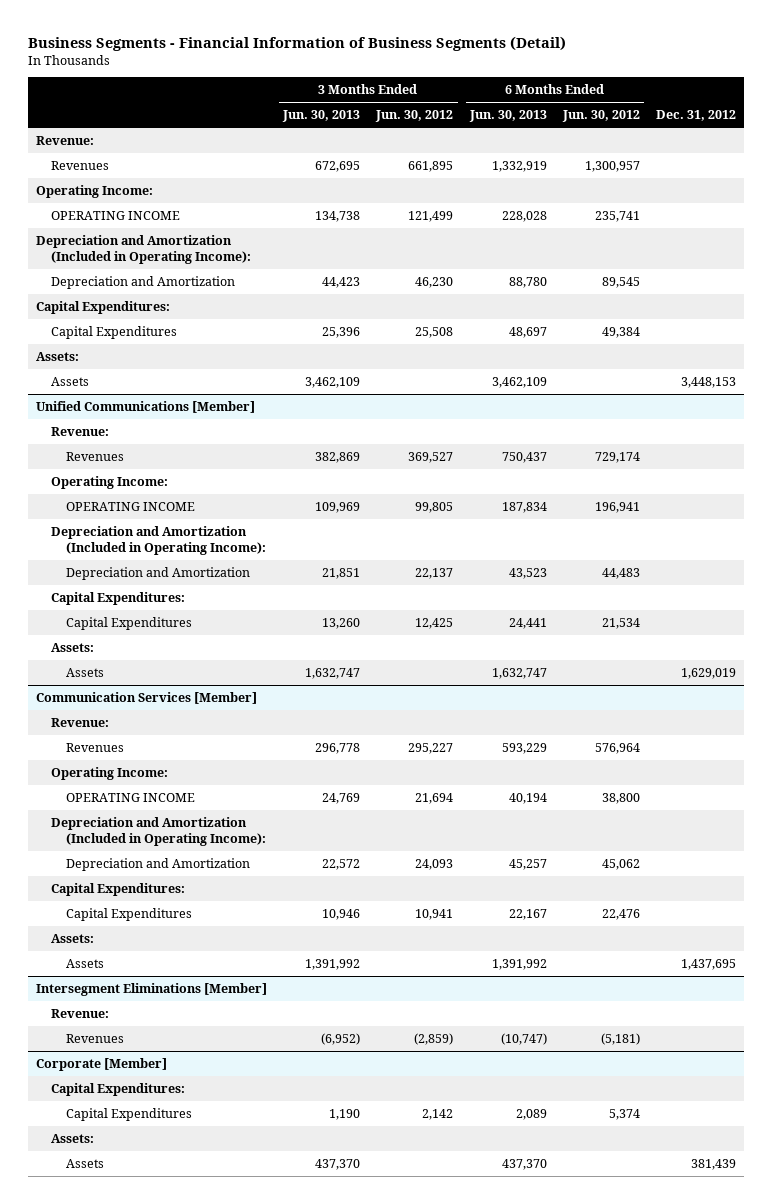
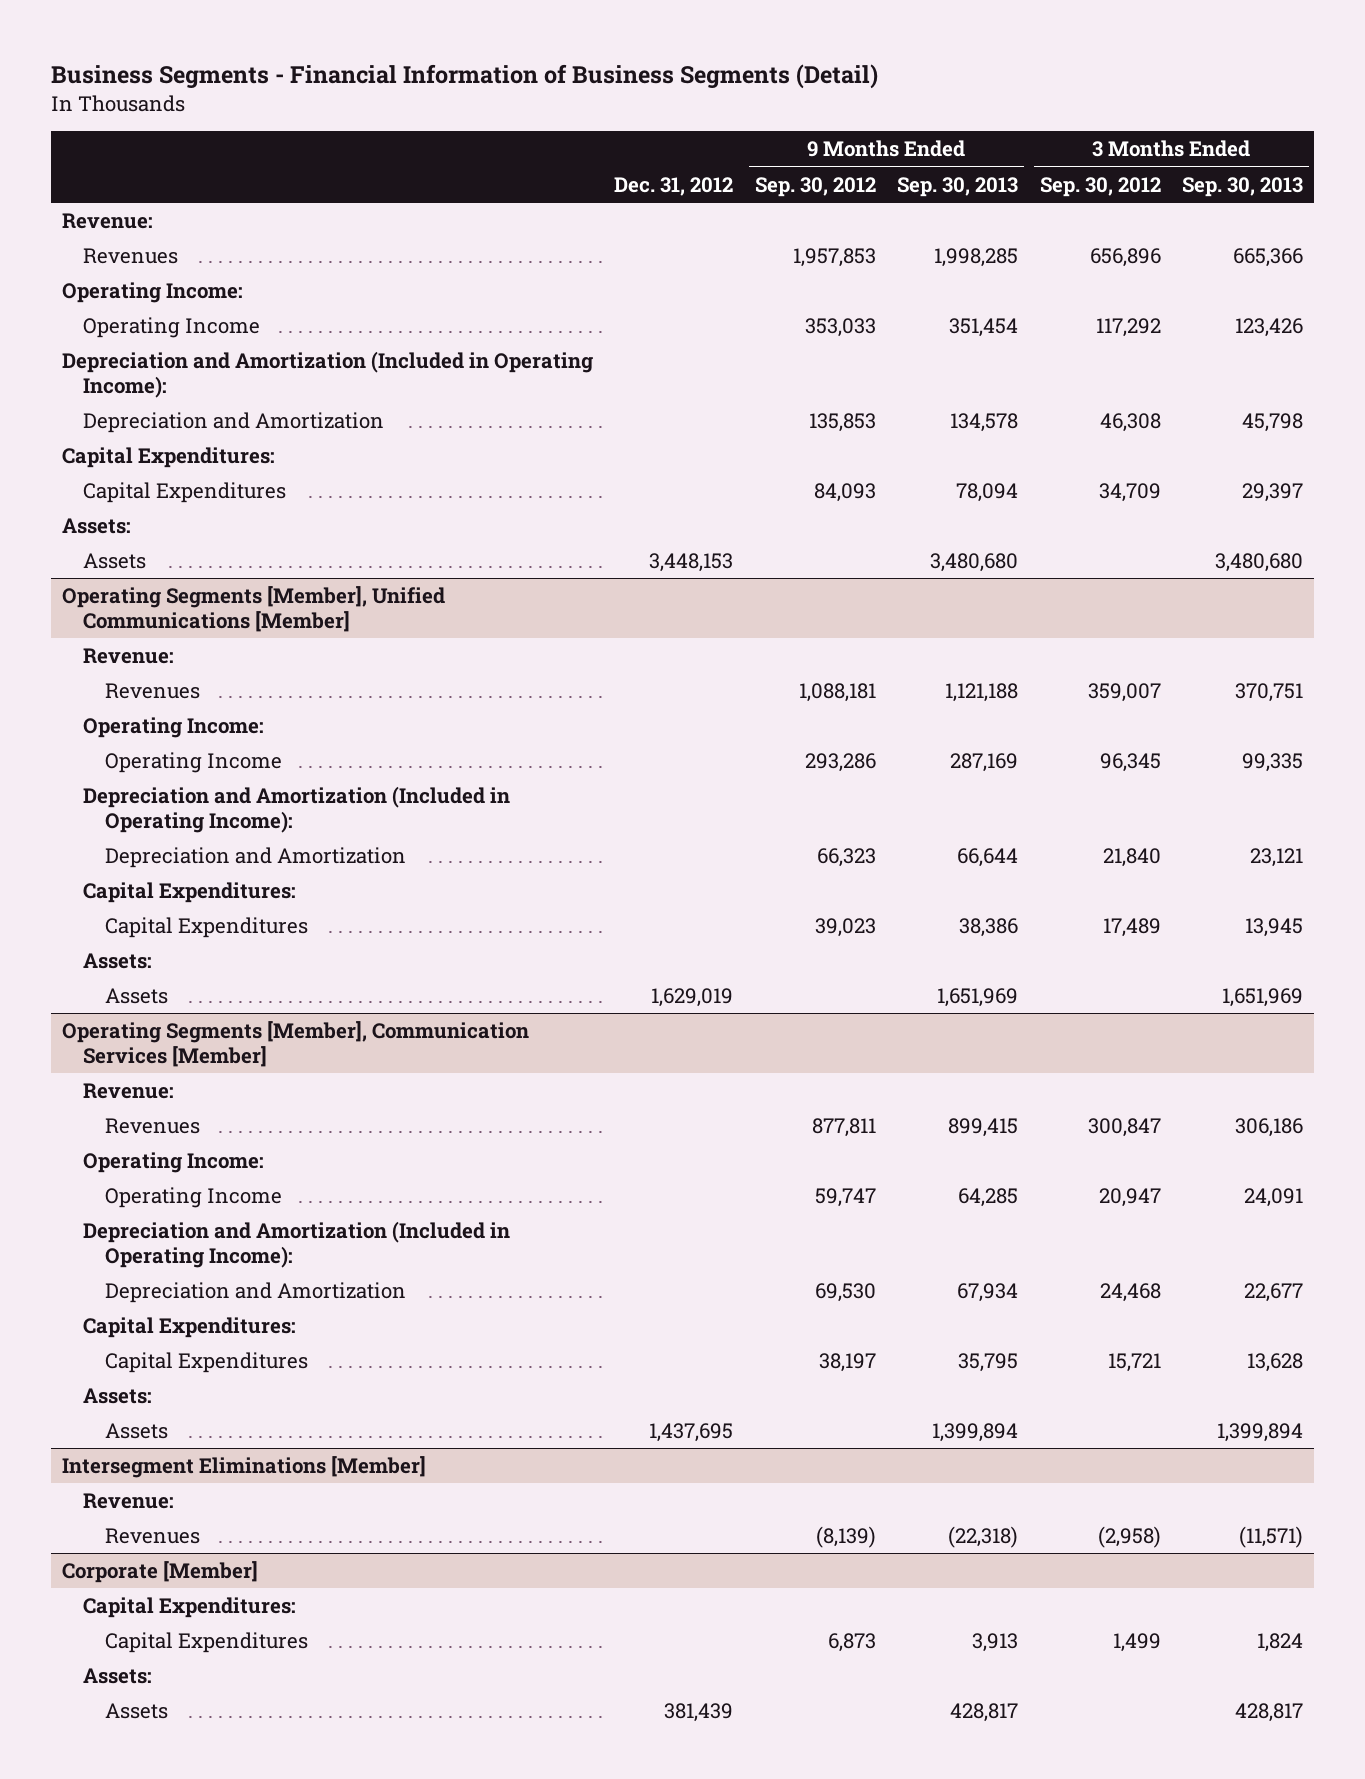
- | 3 Months Ended Jun. 30, 2013 | 3 Months Ended Jun. 30, 2012 | 6 Months Ended Jun. 30, 2013 | 6 Months Ended Jun. 30, 2012 | Dec. 31, 2012
+ | Dec. 31, 2012 | 9 Months Ended Sep. 30, 2012 | 9 Months Ended Sep. 30, 2013 | 3 Months Ended Sep. 30, 2012 | 3 Months Ended Sep. 30, 2013
- OPERATING INCOME | 134,738 | 121,499 | 228,028 | 235,741 |
+ Operating Income | | 353,033 | 351,454 | 117,292 | 123,426
- Unified Communications [Member]
+ Operating Segments [Member], Unified Communications [Member]
- OPERATING INCOME | 109,969 | 99,805 | 187,834 | 196,941 |
+ Operating Income | | 293,286 | 287,169 | 96,345 | 99,335
- Communication Services [Member]
+ Operating Segments [Member], Communication Services [Member]
- OPERATING INCOME | 24,769 | 21,694 | 40,194 | 38,800 |
+ Operating Income | | 59,747 | 64,285 | 20,947 | 24,091

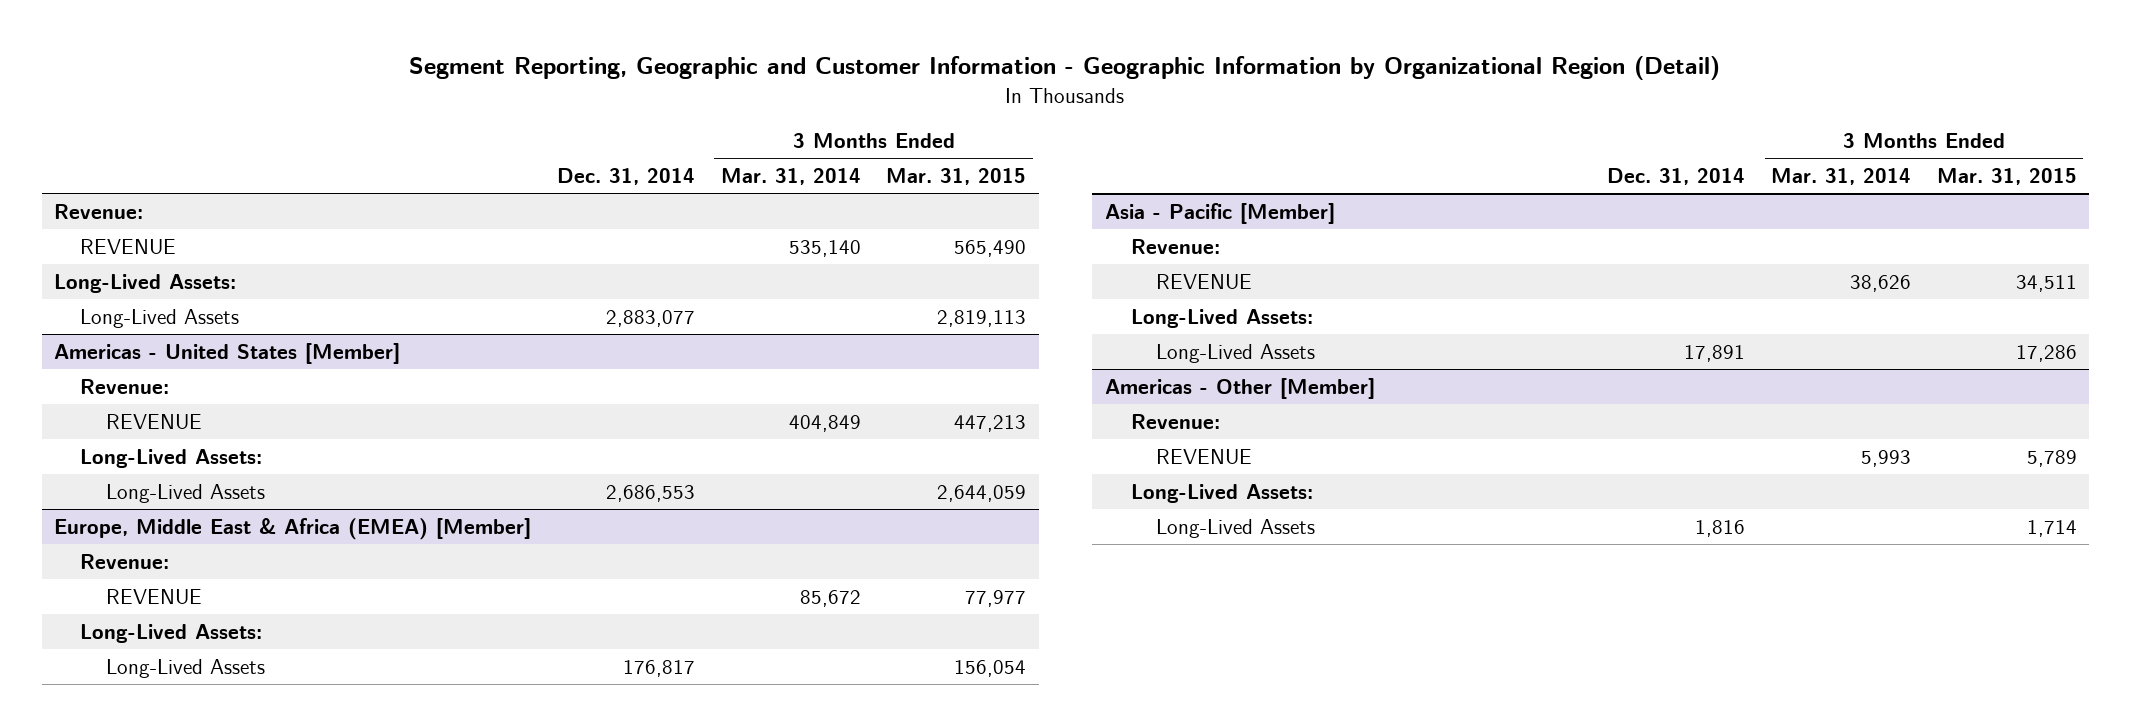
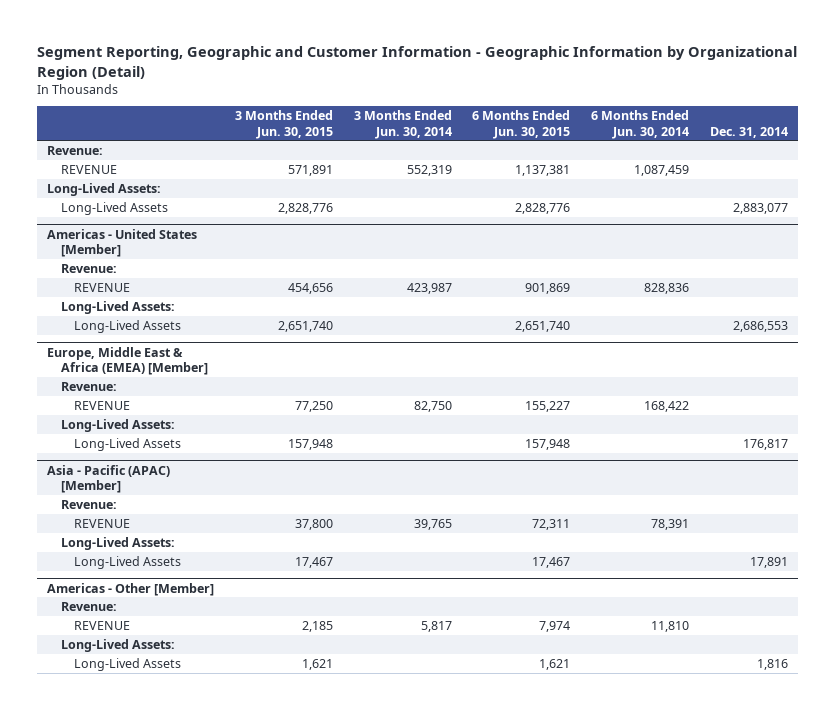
- | Dec. 31, 2014 | 3 Months Ended Mar. 31, 2014 | 3 Months Ended Mar. 31, 2015
+ | 3 Months Ended Jun. 30, 2015 | 3 Months Ended Jun. 30, 2014 | 6 Months Ended Jun. 30, 2015 | 6 Months Ended Jun. 30, 2014 | Dec. 31, 2014
- Asia - Pacific [Member]
+ Asia - Pacific (APAC) [Member]

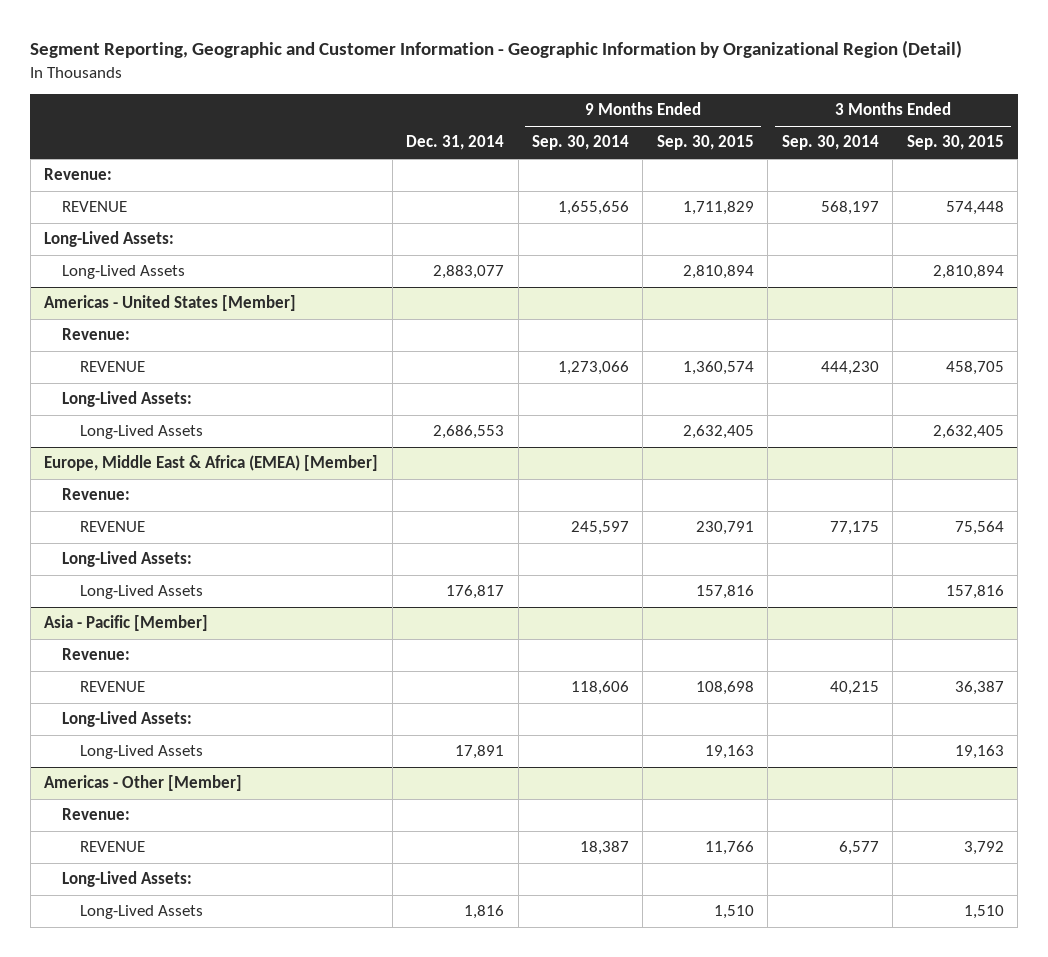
- | 3 Months Ended Jun. 30, 2015 | 3 Months Ended Jun. 30, 2014 | 6 Months Ended Jun. 30, 2015 | 6 Months Ended Jun. 30, 2014 | Dec. 31, 2014
+ | Dec. 31, 2014 | 9 Months Ended Sep. 30, 2014 | 9 Months Ended Sep. 30, 2015 | 3 Months Ended Sep. 30, 2014 | 3 Months Ended Sep. 30, 2015
- Asia - Pacific (APAC) [Member]
+ Asia - Pacific [Member]

